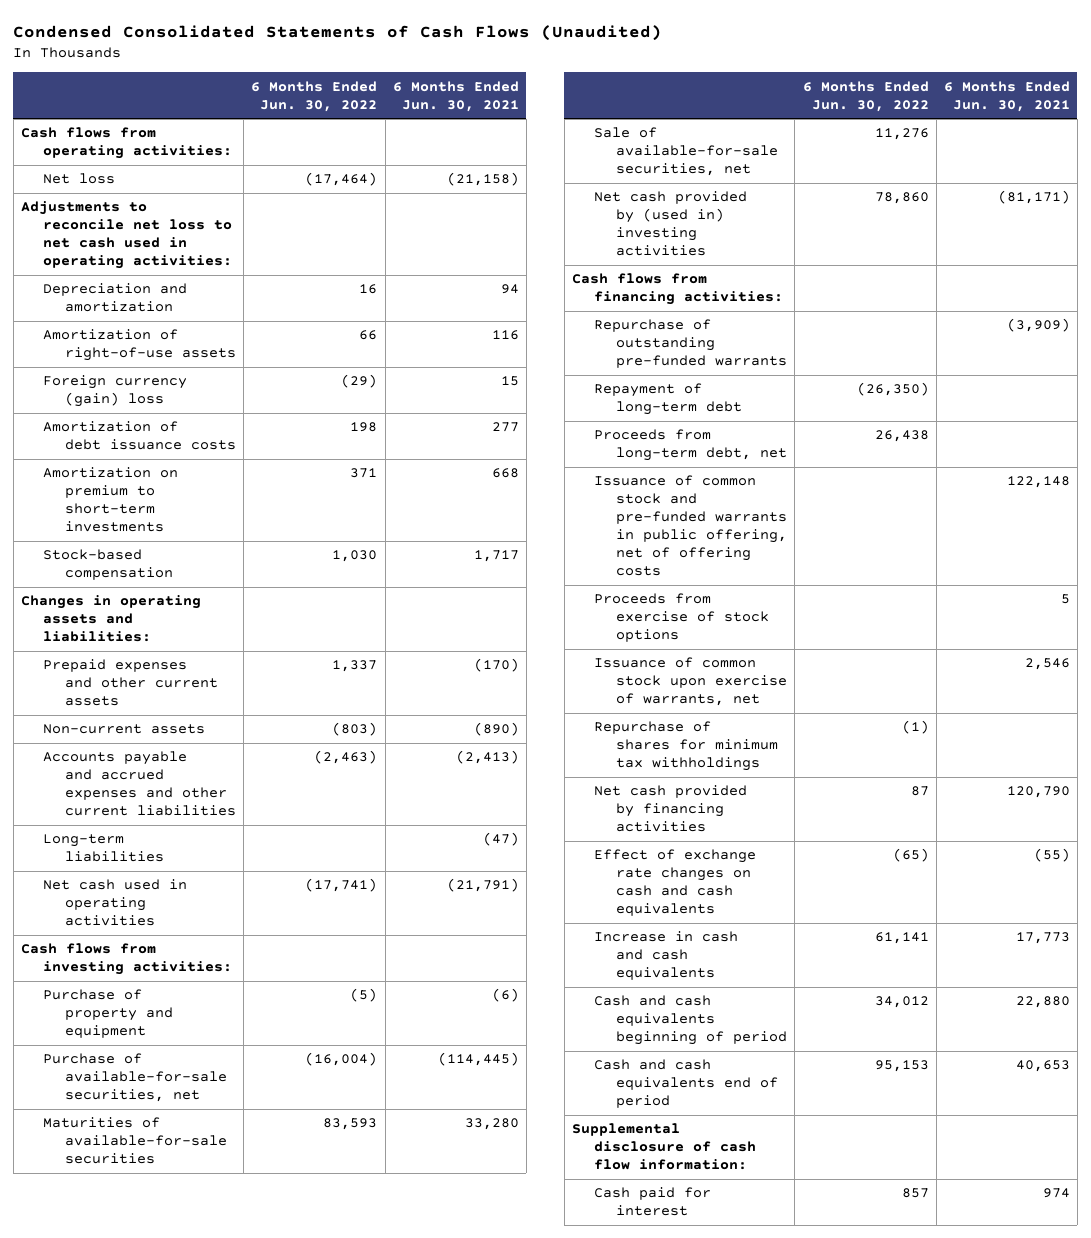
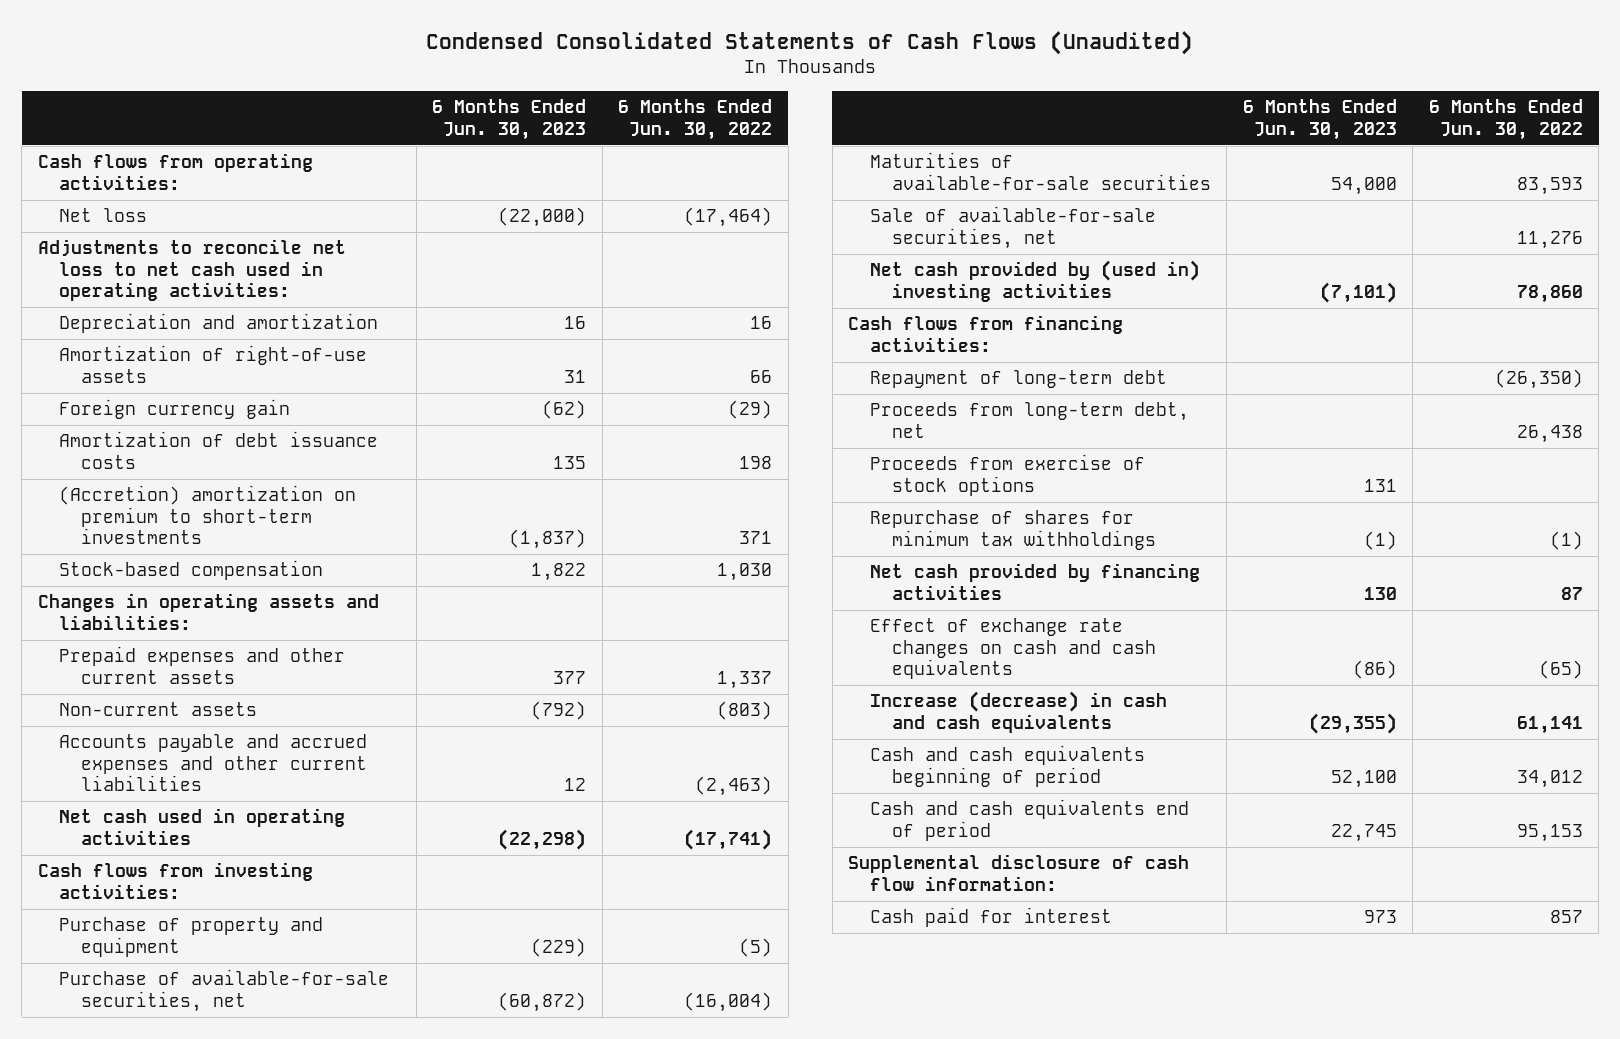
- | 6 Months Ended Jun. 30, 2022 | 6 Months Ended Jun. 30, 2021
+ | 6 Months Ended Jun. 30, 2023 | 6 Months Ended Jun. 30, 2022
- Foreign currency (gain) loss | (29) | 15
+ Foreign currency gain | (62) | (29)
- Amortization on premium to short-term investments | 371 | 668
+ (Accretion) amortization on premium to short-term investments | (1,837) | 371
- Long-term liabilities | | (47)
- Repurchase of outstanding pre-funded warrants | | (3,909)
- Issuance of common stock and pre-funded warrants in public offering, net of offering costs | | 122,148
- Issuance of common stock upon exercise of warrants, net | | 2,546
- Increase in cash and cash equivalents | 61,141 | 17,773
+ Increase (decrease) in cash and cash equivalents | (29,355) | 61,141

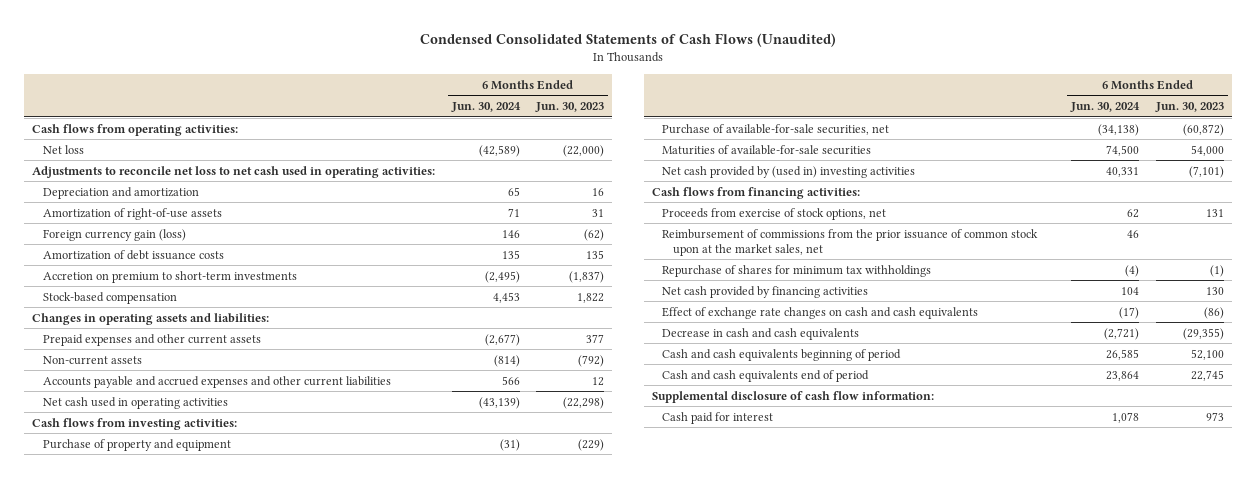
- | 6 Months Ended Jun. 30, 2023 | 6 Months Ended Jun. 30, 2022
+ | 6 Months Ended Jun. 30, 2024 | 6 Months Ended Jun. 30, 2023
- Foreign currency gain | (62) | (29)
+ Foreign currency gain (loss) | 146 | (62)
- (Accretion) amortization on premium to short-term investments | (1,837) | 371
+ Accretion on premium to short-term investments | (2,495) | (1,837)
- Sale of available-for-sale securities, net | | 11,276
- Repayment of long-term debt | | (26,350)
- Proceeds from long-term debt, net | | 26,438
- Proceeds from exercise of stock options | 131 |
+ Proceeds from exercise of stock options, net | 62 | 131
+ Reimbursement of commissions from the prior issuance of common stock upon at the market sales, net | 46 |
- Increase (decrease) in cash and cash equivalents | (29,355) | 61,141
+ Decrease in cash and cash equivalents | (2,721) | (29,355)

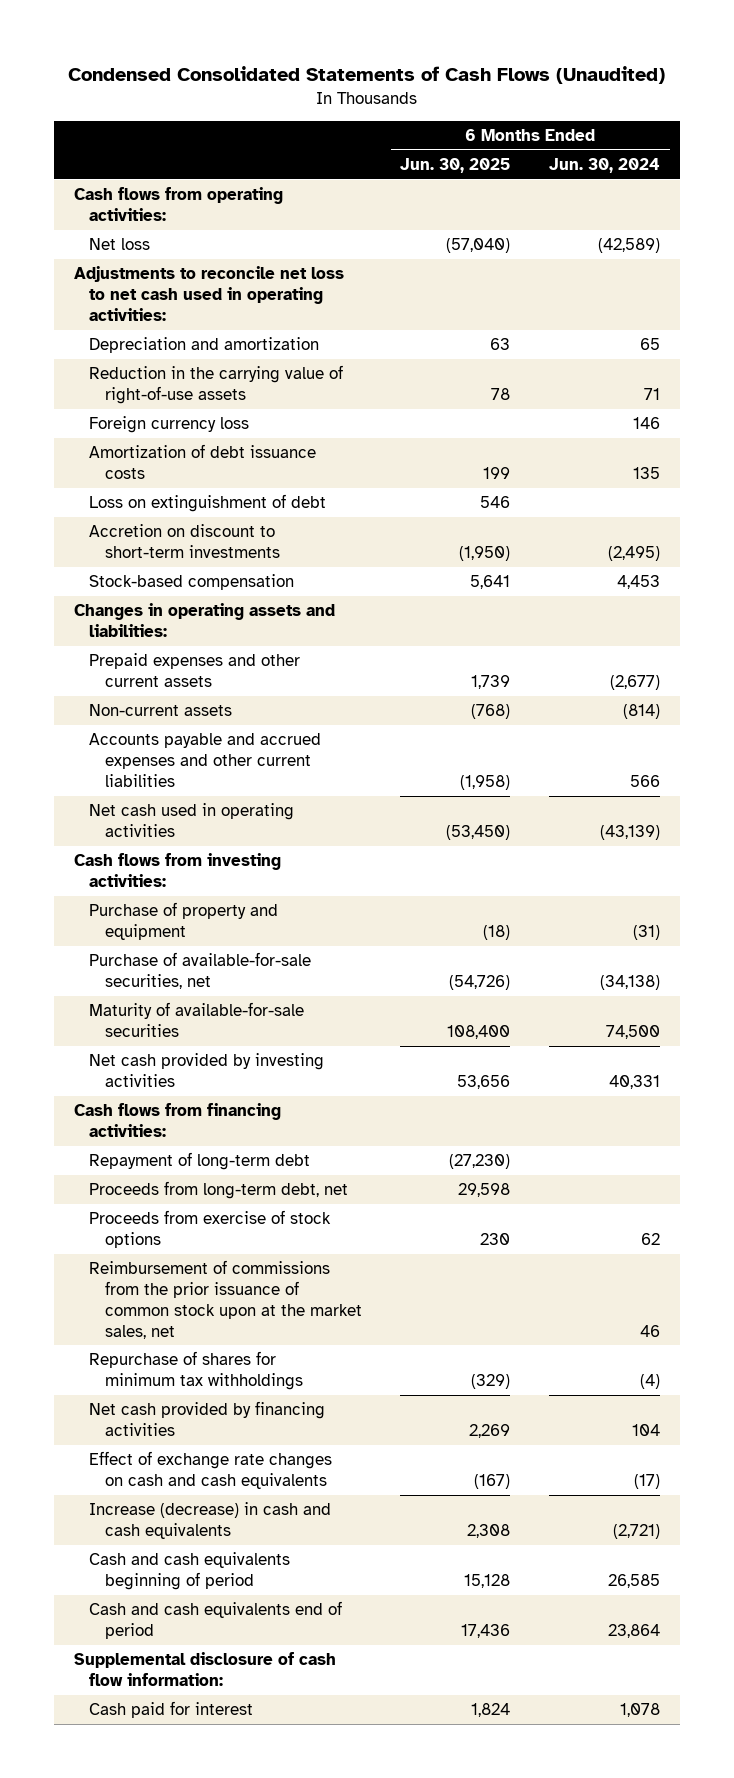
- | 6 Months Ended Jun. 30, 2024 | 6 Months Ended Jun. 30, 2023
+ | 6 Months Ended Jun. 30, 2025 | 6 Months Ended Jun. 30, 2024
- Amortization of right-of-use assets | 71 | 31
- Foreign currency gain (loss) | 146 | (62)
+ Reduction in the carrying value of right-of-use assets | 78 | 71
+ Foreign currency loss | | 146
- Accretion on premium to short-term investments | (2,495) | (1,837)
+ Loss on extinguishment of debt | 546 |
+ Accretion on discount to short-term investments | (1,950) | (2,495)
- Maturities of available-for-sale securities | 74,500 | 54,000
- Net cash provided by (used in) investing activities | 40,331 | (7,101)
+ Maturity of available-for-sale securities | 108,400 | 74,500
+ Net cash provided by investing activities | 53,656 | 40,331
- Proceeds from exercise of stock options, net | 62 | 131
+ Repayment of long-term debt | (27,230) |
+ Proceeds from long-term debt, net | 29,598 |
+ Proceeds from exercise of stock options | 230 | 62
- Decrease in cash and cash equivalents | (2,721) | (29,355)
+ Increase (decrease) in cash and cash equivalents | 2,308 | (2,721)

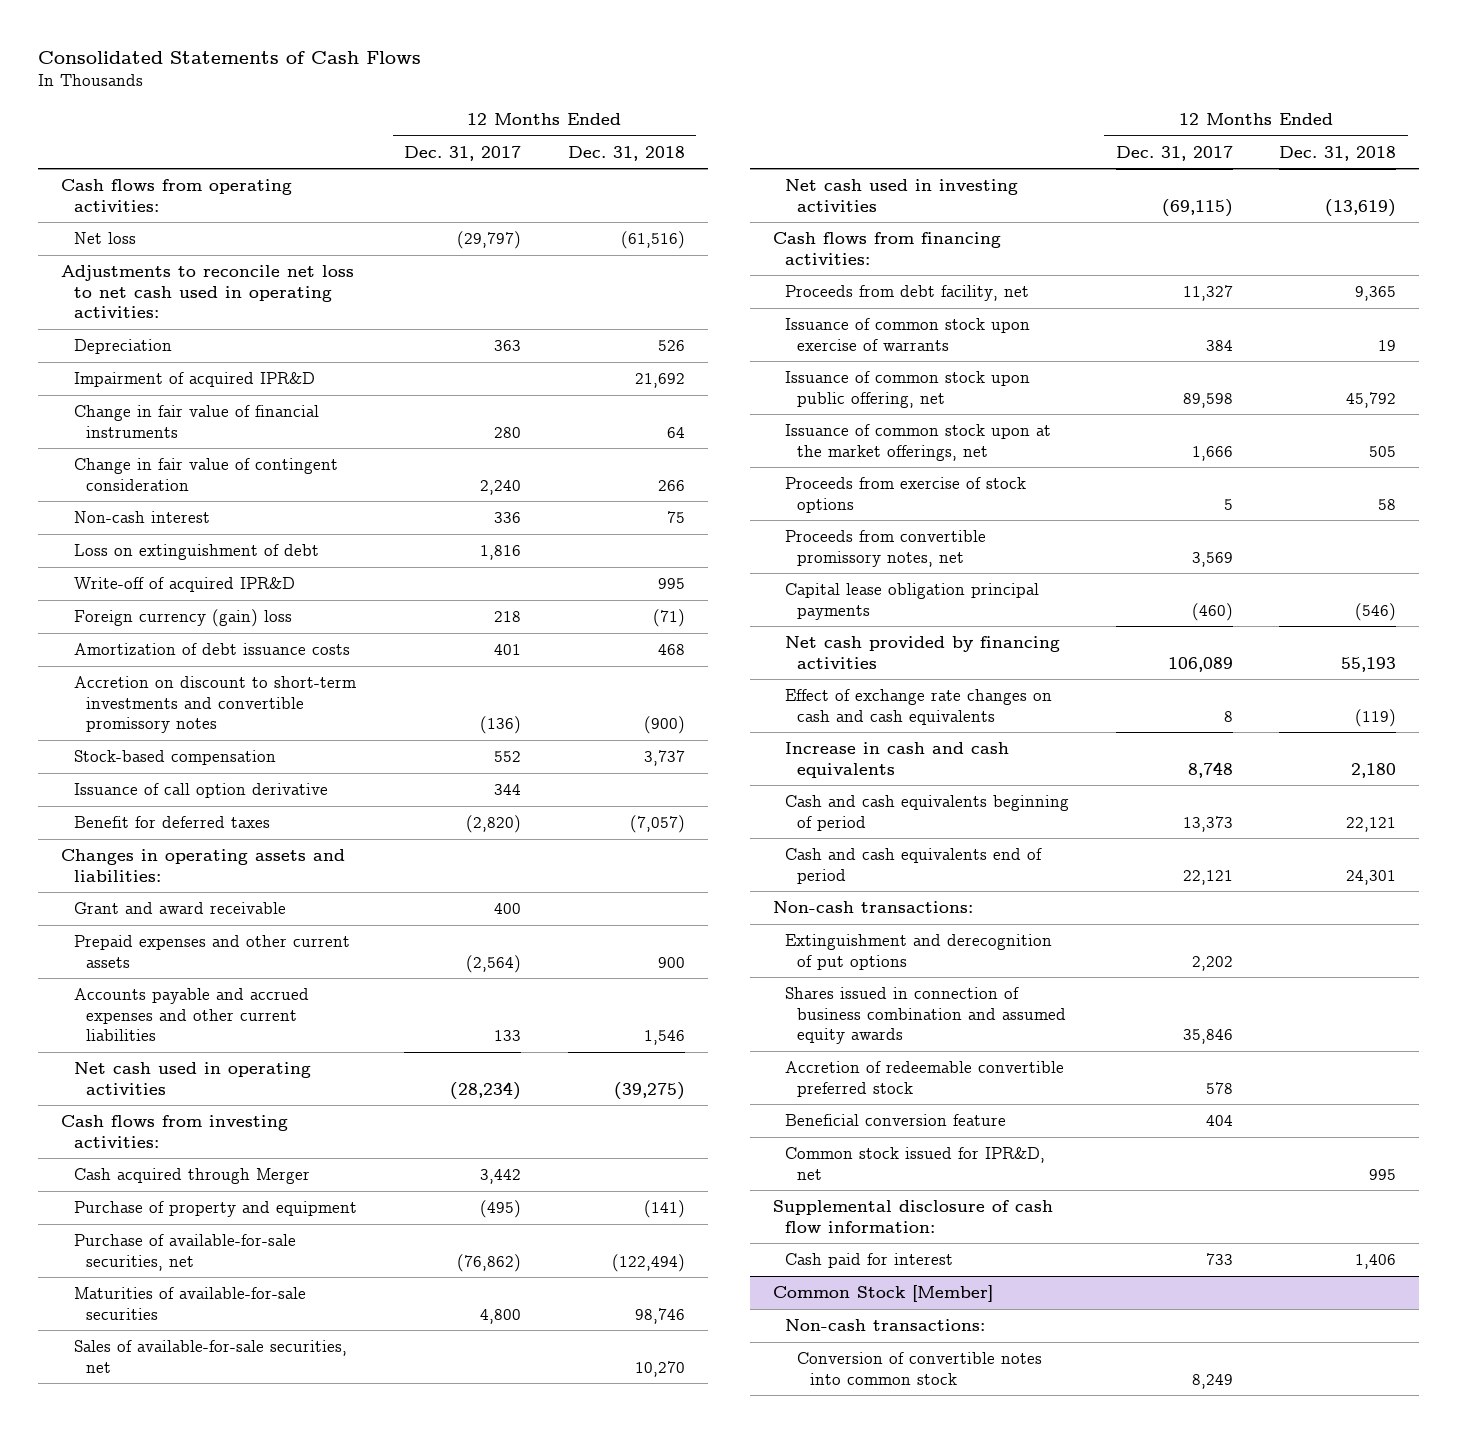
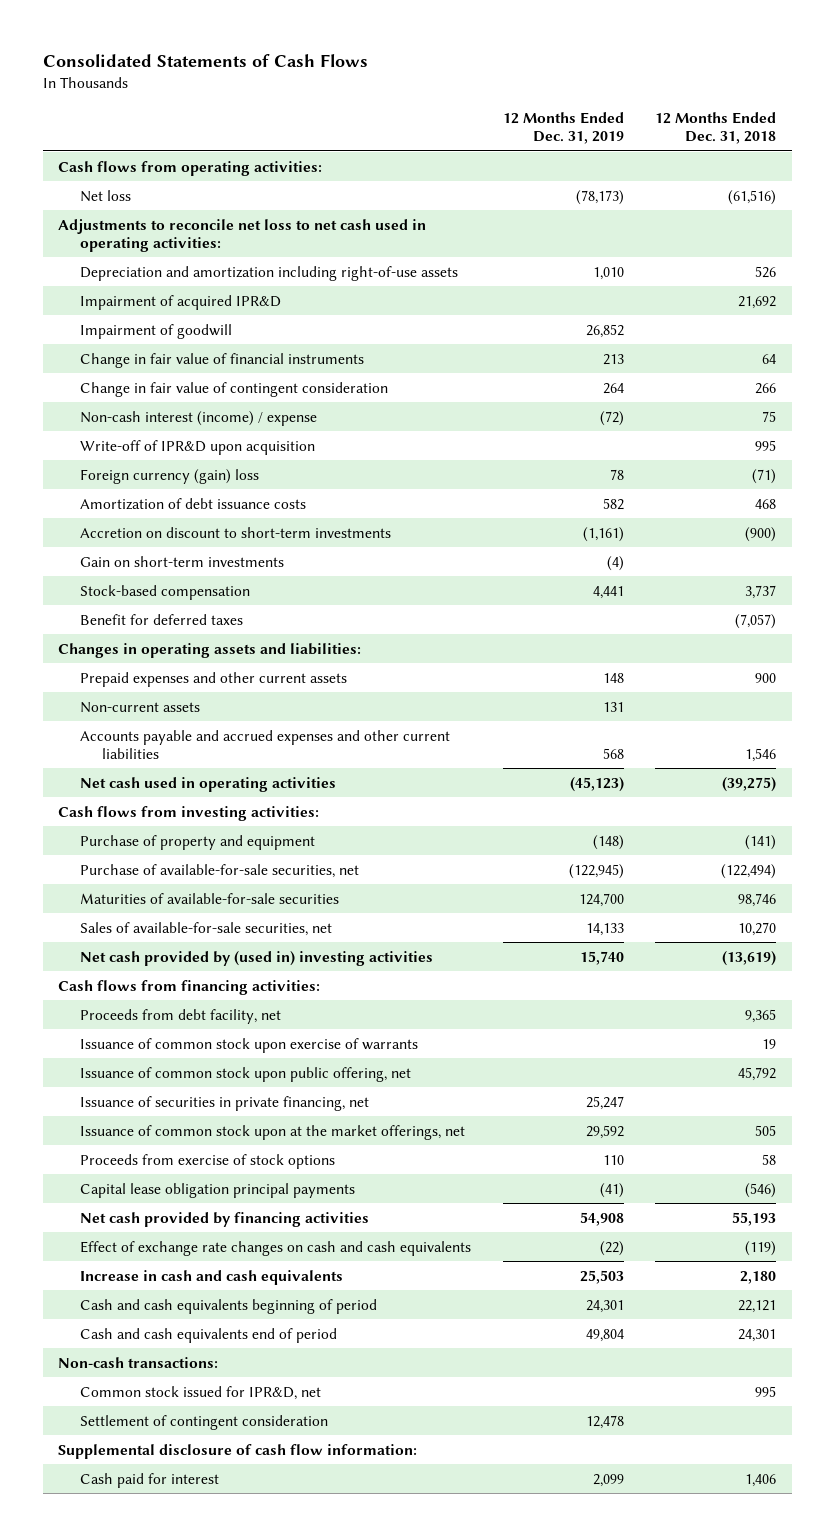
- | 12 Months Ended Dec. 31, 2017 | 12 Months Ended Dec. 31, 2018
+ | 12 Months Ended Dec. 31, 2019 | 12 Months Ended Dec. 31, 2018
- Depreciation | 363 | 526
+ Depreciation and amortization including right-of-use assets | 1,010 | 526
+ Impairment of goodwill | 26,852 |
- Non-cash interest | 336 | 75
- Loss on extinguishment of debt | 1,816 |
- Write-off of acquired IPR&D | | 995
+ Non-cash interest (income) / expense | (72) | 75
+ Write-off of IPR&D upon acquisition | | 995
- Accretion on discount to short-term investments and convertible promissory notes | (136) | (900)
+ Accretion on discount to short-term investments | (1,161) | (900)
+ Gain on short-term investments | (4) |
- Issuance of call option derivative | 344 |
- Grant and award receivable | 400 |
+ Non-current assets | 131 |
- Cash acquired through Merger | 3,442 |
- Net cash used in investing activities | (69,115) | (13,619)
+ Net cash provided by (used in) investing activities | 15,740 | (13,619)
+ Issuance of securities in private financing, net | 25,247 |
- Proceeds from convertible promissory notes, net | 3,569 |
- Extinguishment and derecognition of put options | 2,202 |
- Shares issued in connection of business combination and assumed equity awards | 35,846 |
- Accretion of redeemable convertible preferred stock | 578 |
- Beneficial conversion feature | 404 |
+ Settlement of contingent consideration | 12,478 |
- Common Stock [Member]
- Non-cash transactions:
- Conversion of convertible notes into common stock | 8,249 |

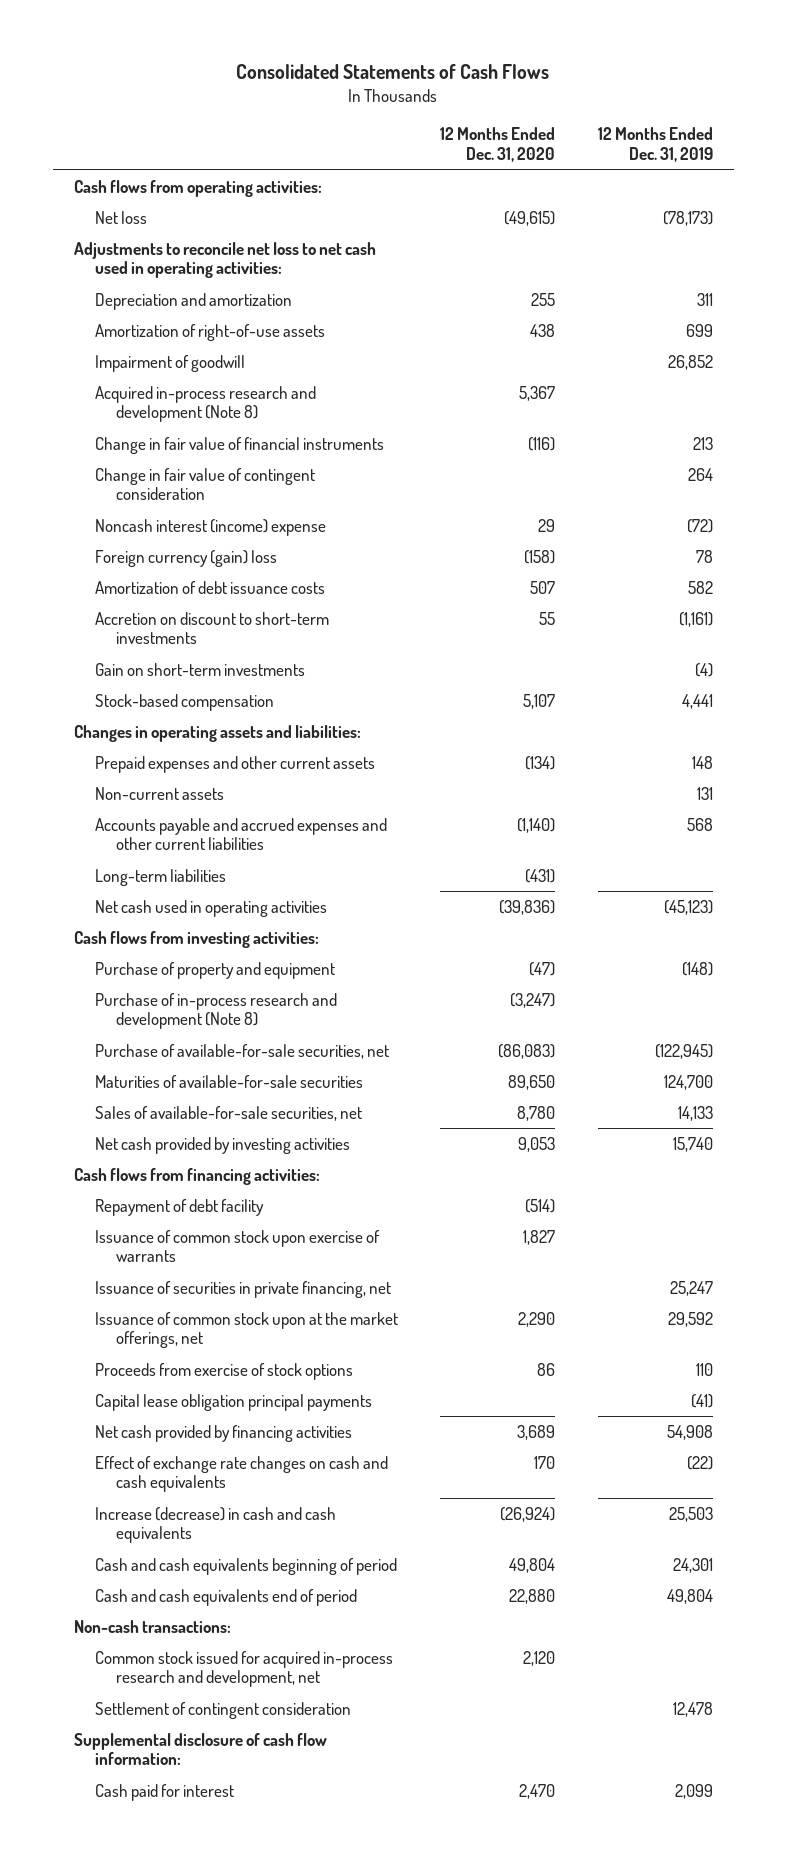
- | 12 Months Ended Dec. 31, 2019 | 12 Months Ended Dec. 31, 2018
+ | 12 Months Ended Dec. 31, 2020 | 12 Months Ended Dec. 31, 2019
- Depreciation and amortization including right-of-use assets | 1,010 | 526
- Impairment of acquired IPR&D | | 21,692
+ Depreciation and amortization | 255 | 311
+ Amortization of right-of-use assets | 438 | 699
+ Acquired in-process research and development (Note 8) | 5,367 |
- Non-cash interest (income) / expense | (72) | 75
- Write-off of IPR&D upon acquisition | | 995
+ Noncash interest (income) expense | 29 | (72)
- Benefit for deferred taxes | | (7,057)
+ Long-term liabilities | (431) |
+ Purchase of in-process research and development (Note 8) | (3,247) |
- Net cash provided by (used in) investing activities | 15,740 | (13,619)
+ Net cash provided by investing activities | 9,053 | 15,740
- Proceeds from debt facility, net | | 9,365
+ Repayment of debt facility | (514) |
- Issuance of common stock upon public offering, net | | 45,792
- Increase in cash and cash equivalents | 25,503 | 2,180
+ Increase (decrease) in cash and cash equivalents | (26,924) | 25,503
- Common stock issued for IPR&D, net | | 995
+ Common stock issued for acquired in-process research and development, net | 2,120 |

